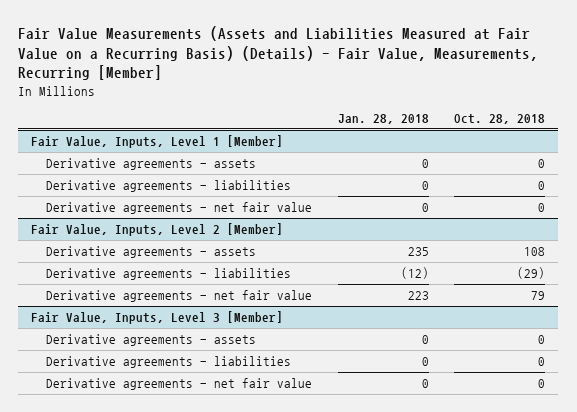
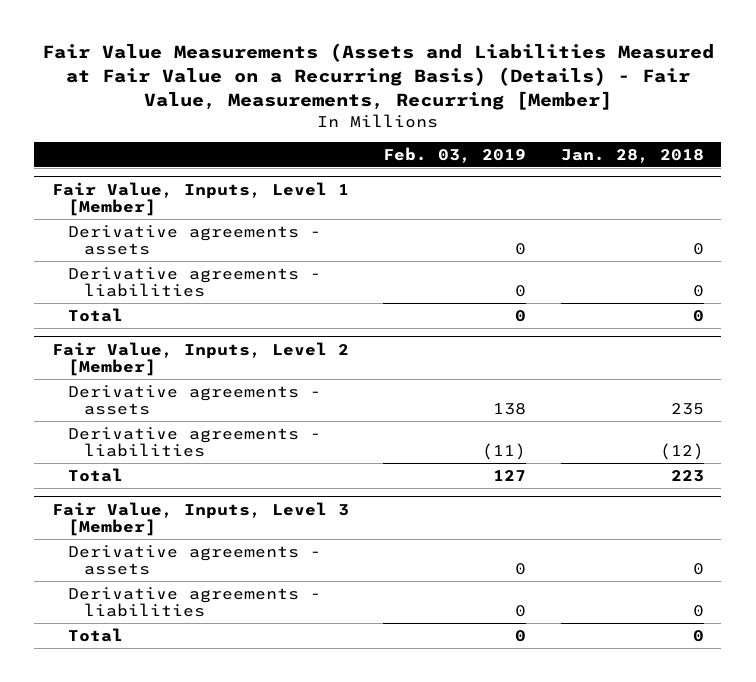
- | Jan. 28, 2018 | Oct. 28, 2018
+ | Feb. 03, 2019 | Jan. 28, 2018
@ Fair Value, Inputs, Level 1 [Member]
- Derivative agreements - net fair value | 0 | 0
+ Total | 0 | 0
@ Fair Value, Inputs, Level 2 [Member]
- Derivative agreements - net fair value | 223 | 79
+ Total | 127 | 223
@ Fair Value, Inputs, Level 3 [Member]
- Derivative agreements - net fair value | 0 | 0
+ Total | 0 | 0

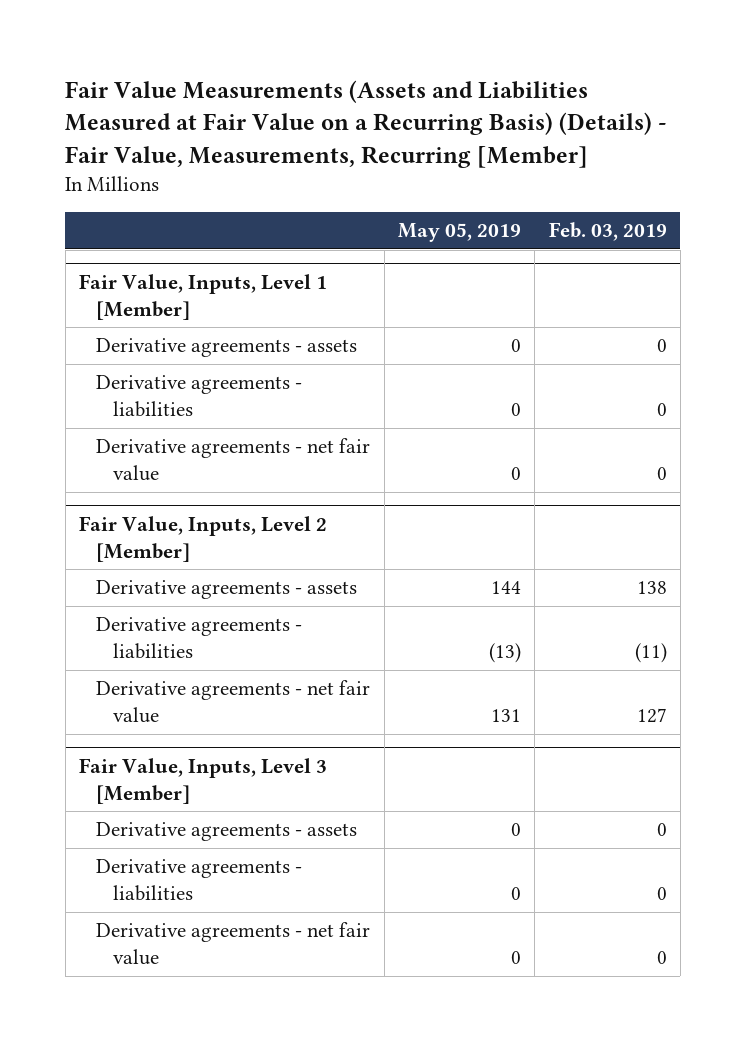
- | Feb. 03, 2019 | Jan. 28, 2018
+ | May 05, 2019 | Feb. 03, 2019
@ Fair Value, Inputs, Level 1 [Member]
- Total | 0 | 0
+ Derivative agreements - net fair value | 0 | 0
@ Fair Value, Inputs, Level 2 [Member]
- Total | 127 | 223
+ Derivative agreements - net fair value | 131 | 127
@ Fair Value, Inputs, Level 3 [Member]
- Total | 0 | 0
+ Derivative agreements - net fair value | 0 | 0

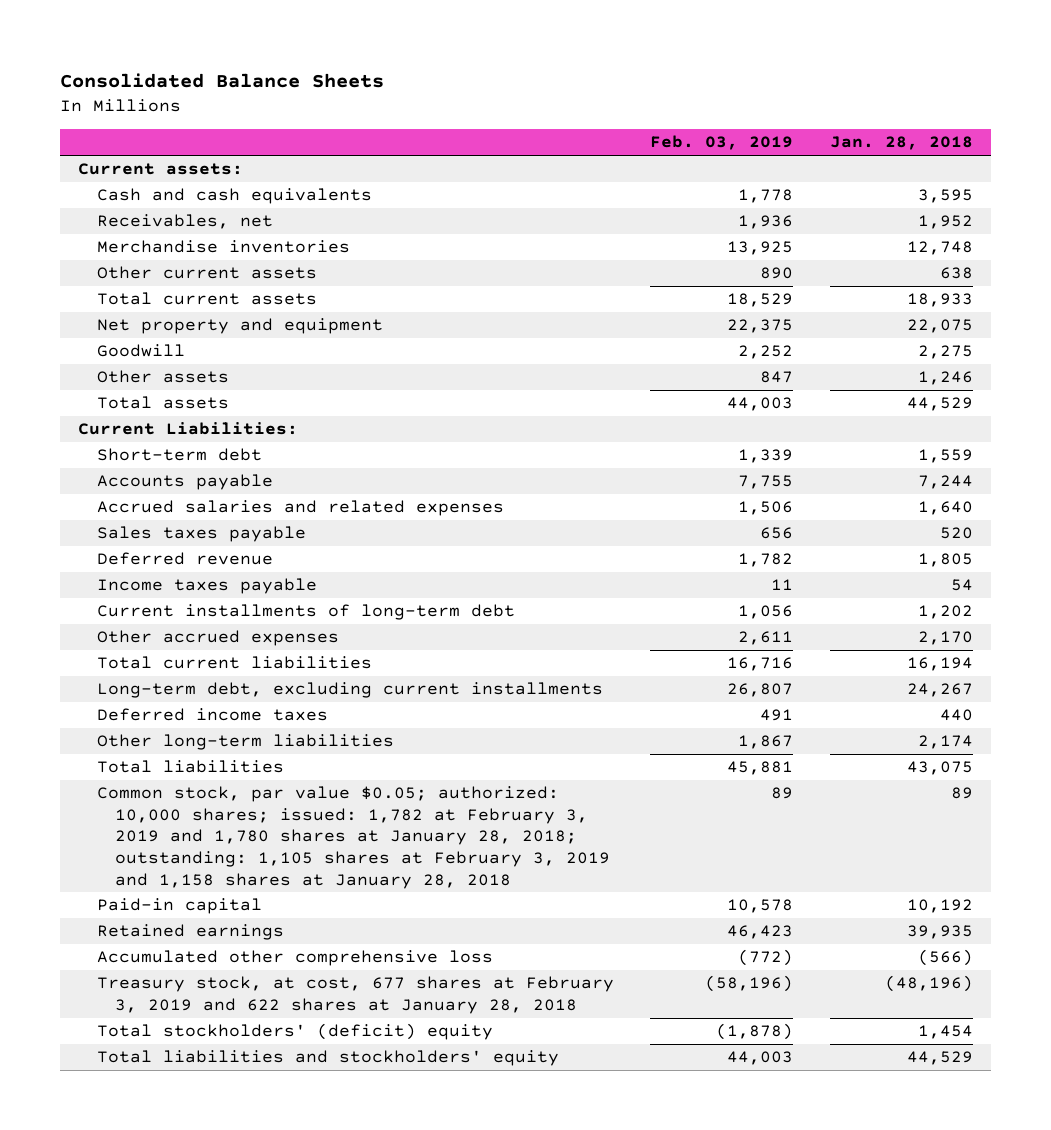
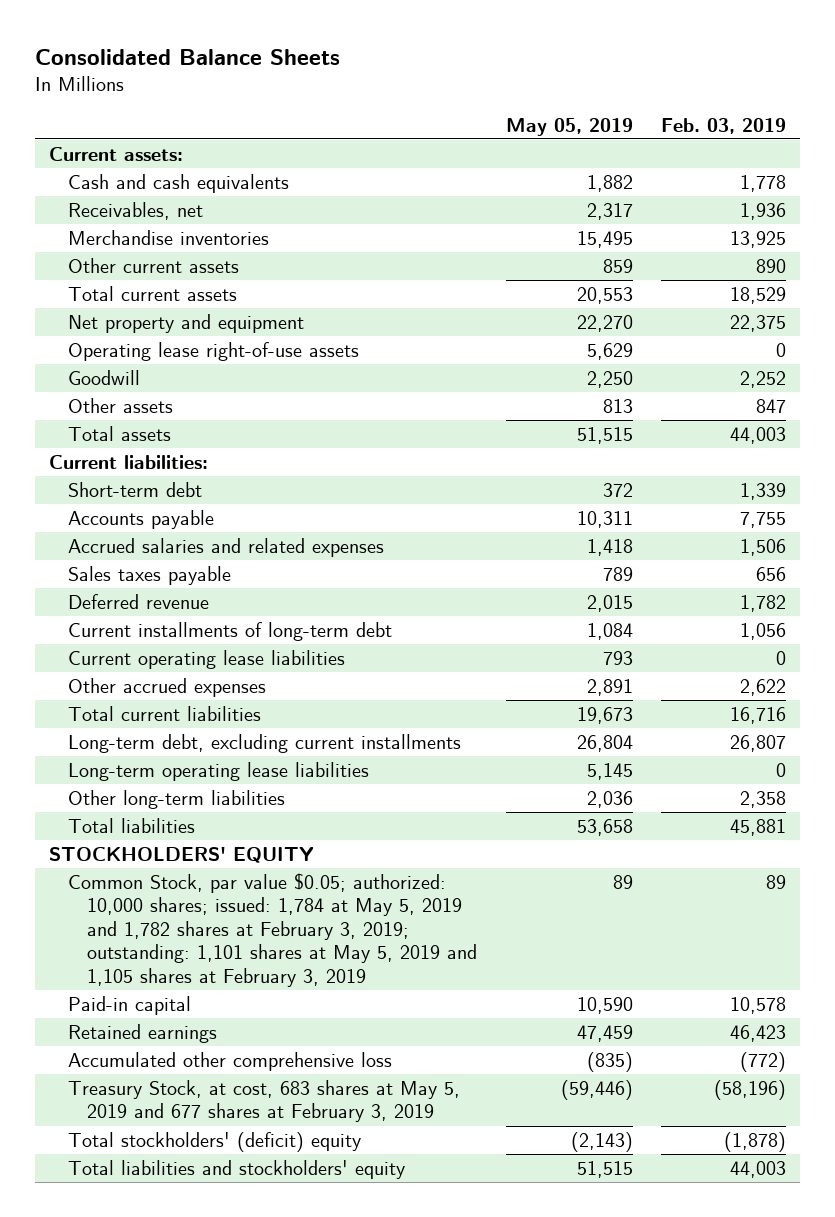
- | Feb. 03, 2019 | Jan. 28, 2018
+ | May 05, 2019 | Feb. 03, 2019
+ Operating lease right-of-use assets | 5,629 | 0
- Current Liabilities:
+ Current liabilities:
- Income taxes payable | 11 | 54
- Other accrued expenses | 2,611 | 2,170
+ Current operating lease liabilities | 793 | 0
+ Other accrued expenses | 2,891 | 2,622
- Deferred income taxes | 491 | 440
- Other long-term liabilities | 1,867 | 2,174
+ Long-term operating lease liabilities | 5,145 | 0
+ Other long-term liabilities | 2,036 | 2,358
- Common stock, par value $0.05; authorized: 10,000 shares; issued: 1,782 at February 3, 2019 and 1,780 shares at January 28, 2018; outstanding: 1,105 shares at February 3, 2019 and 1,158 shares at January 28, 2018 | 89 | 89
+ STOCKHOLDERS' EQUITY
+ Common Stock, par value $0.05; authorized: 10,000 shares; issued: 1,784 at May 5, 2019 and 1,782 shares at February 3, 2019; outstanding: 1,101 shares at May 5, 2019 and 1,105 shares at February 3, 2019 | 89 | 89
- Treasury stock, at cost, 677 shares at February 3, 2019 and 622 shares at January 28, 2018 | (58,196) | (48,196)
+ Treasury Stock, at cost, 683 shares at May 5, 2019 and 677 shares at February 3, 2019 | (59,446) | (58,196)

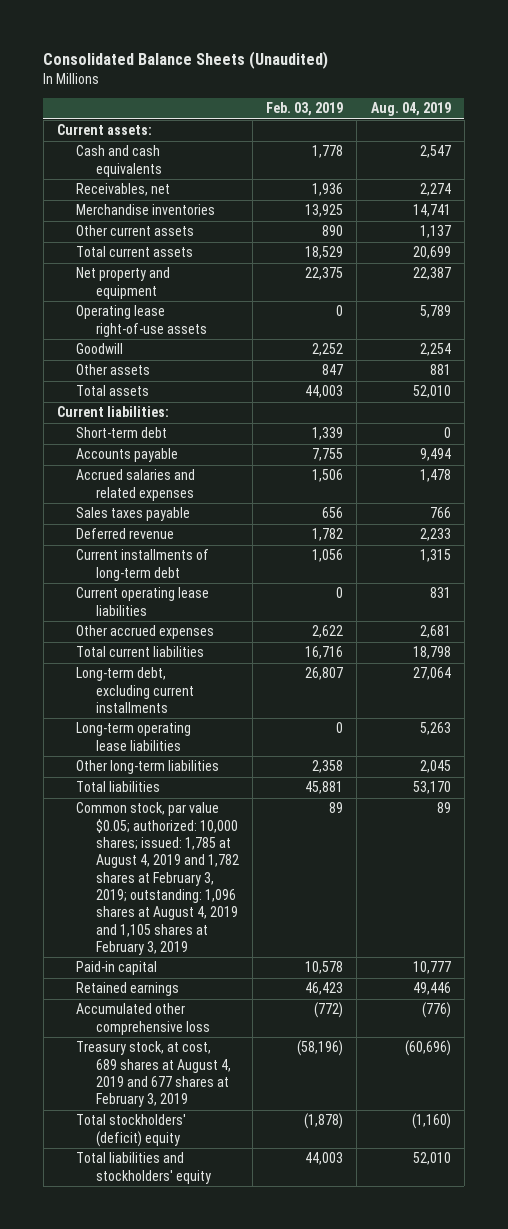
- Consolidated Balance Sheets
+ Consolidated Balance Sheets (Unaudited)
- | May 05, 2019 | Feb. 03, 2019
+ | Feb. 03, 2019 | Aug. 04, 2019
- STOCKHOLDERS' EQUITY
- Common Stock, par value $0.05; authorized: 10,000 shares; issued: 1,784 at May 5, 2019 and 1,782 shares at February 3, 2019; outstanding: 1,101 shares at May 5, 2019 and 1,105 shares at February 3, 2019 | 89 | 89
+ Common stock, par value $0.05; authorized: 10,000 shares; issued: 1,785 at August 4, 2019 and 1,782 shares at February 3, 2019; outstanding: 1,096 shares at August 4, 2019 and 1,105 shares at February 3, 2019 | 89 | 89
- Treasury Stock, at cost, 683 shares at May 5, 2019 and 677 shares at February 3, 2019 | (59,446) | (58,196)
+ Treasury stock, at cost, 689 shares at August 4, 2019 and 677 shares at February 3, 2019 | (58,196) | (60,696)

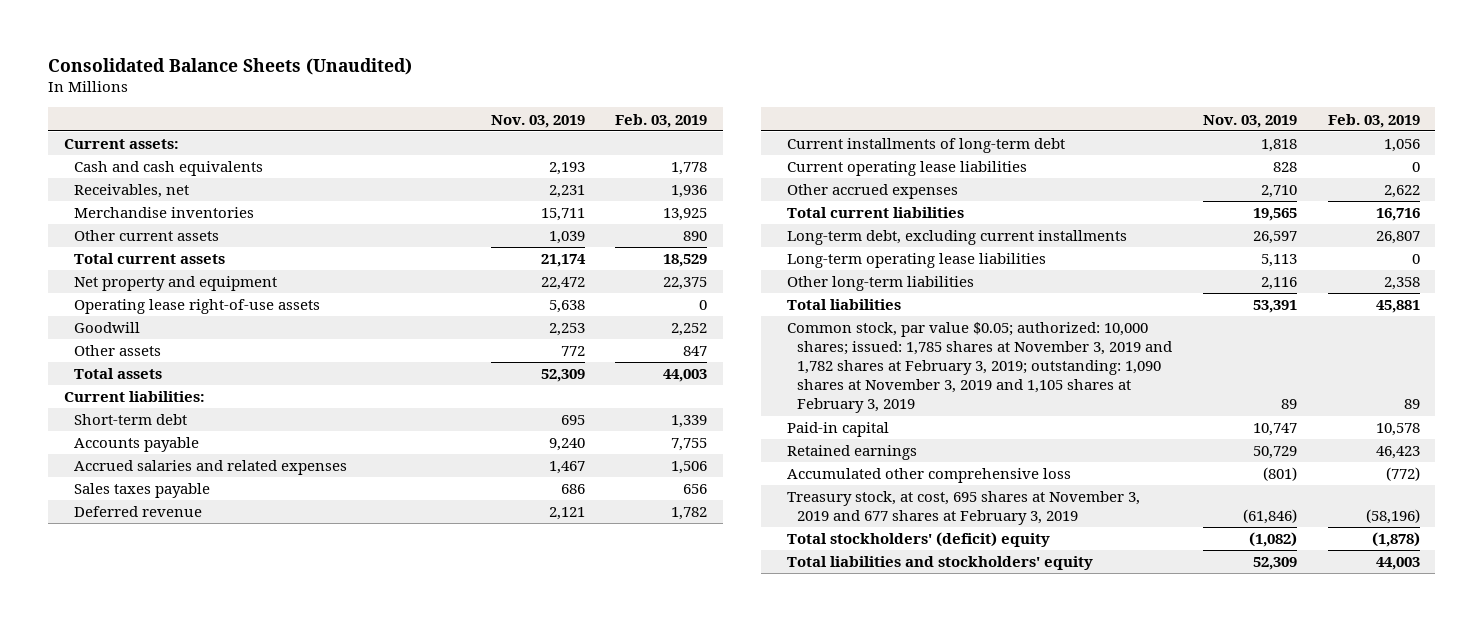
- | Feb. 03, 2019 | Aug. 04, 2019
+ | Nov. 03, 2019 | Feb. 03, 2019
- Common stock, par value $0.05; authorized: 10,000 shares; issued: 1,785 at August 4, 2019 and 1,782 shares at February 3, 2019; outstanding: 1,096 shares at August 4, 2019 and 1,105 shares at February 3, 2019 | 89 | 89
+ Common stock, par value $0.05; authorized: 10,000 shares; issued: 1,785 shares at November 3, 2019 and 1,782 shares at February 3, 2019; outstanding: 1,090 shares at November 3, 2019 and 1,105 shares at February 3, 2019 | 89 | 89
- Treasury stock, at cost, 689 shares at August 4, 2019 and 677 shares at February 3, 2019 | (58,196) | (60,696)
+ Treasury stock, at cost, 695 shares at November 3, 2019 and 677 shares at February 3, 2019 | (61,846) | (58,196)

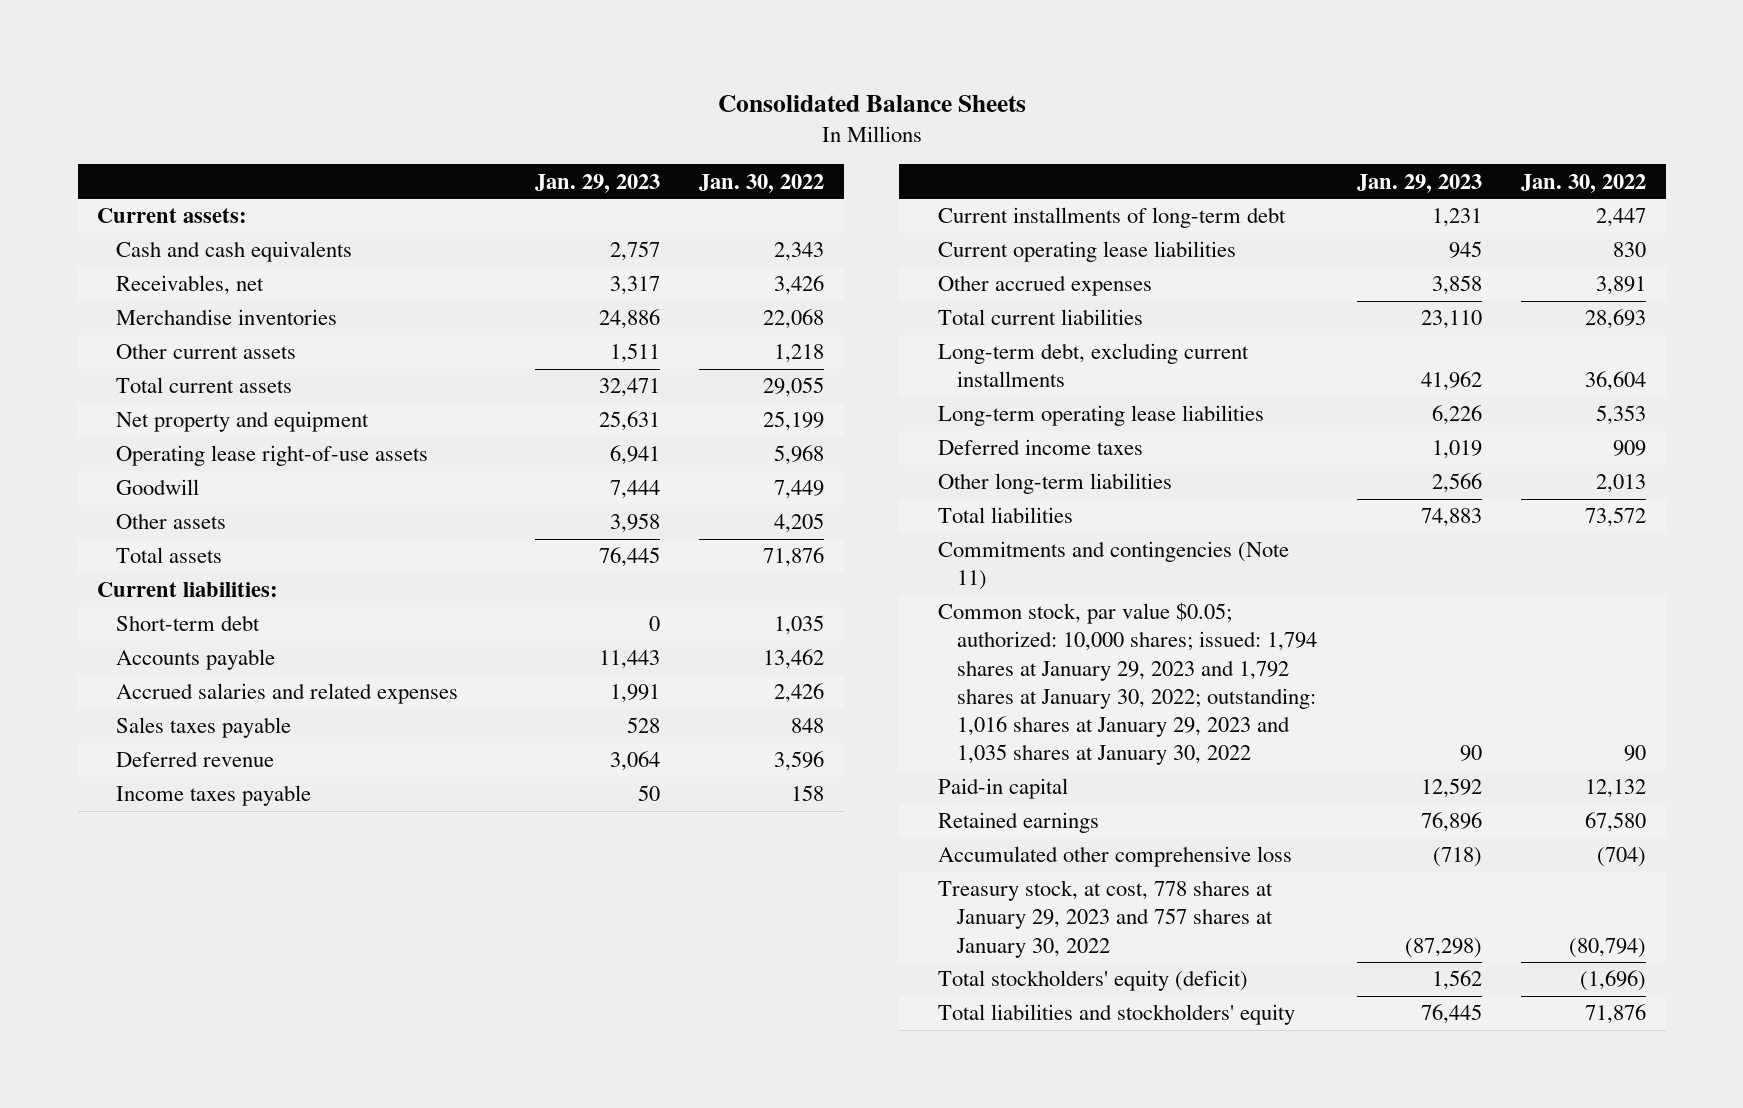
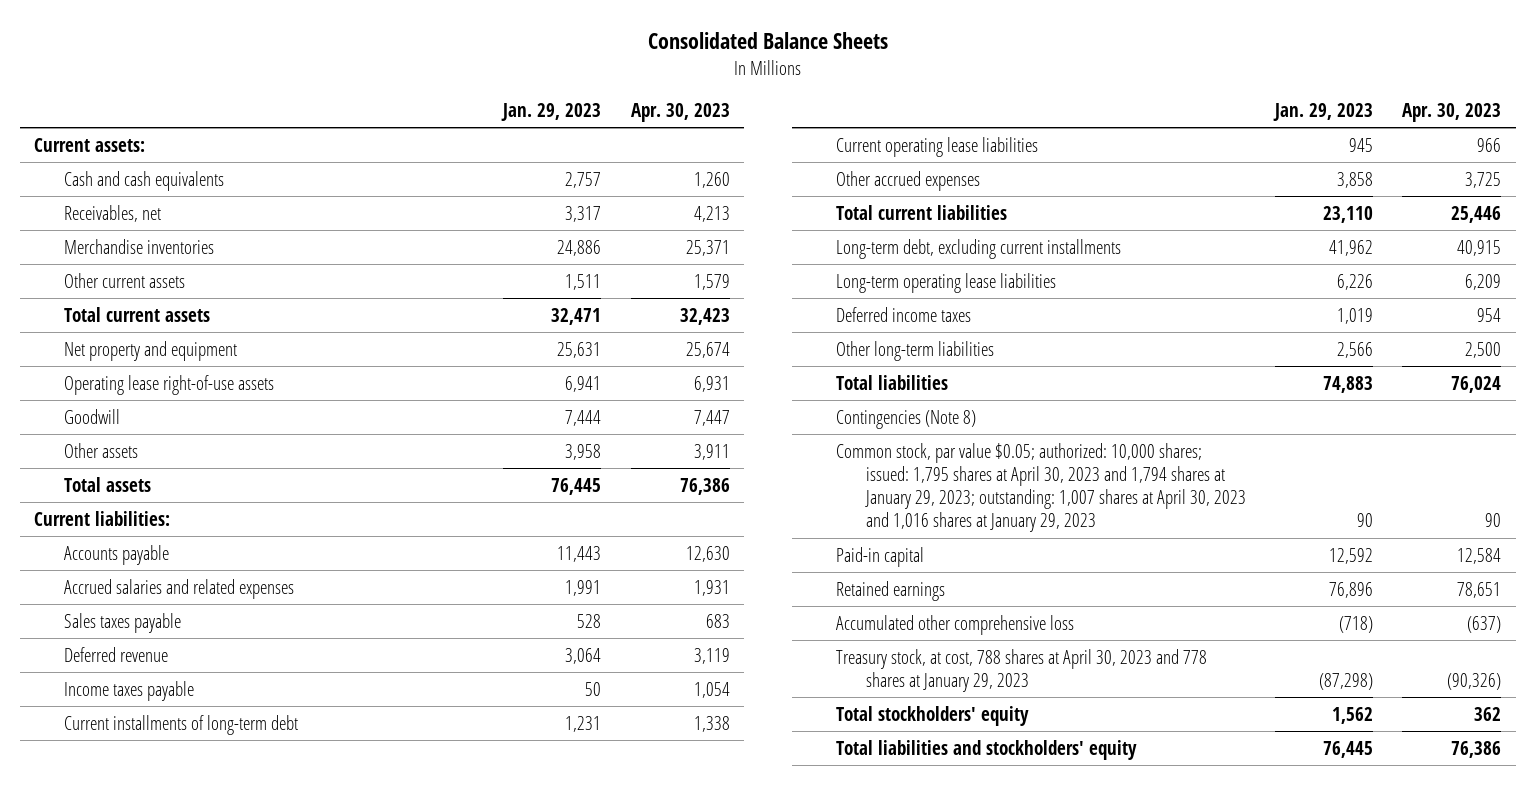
- | Jan. 29, 2023 | Jan. 30, 2022
+ | Jan. 29, 2023 | Apr. 30, 2023
- Short-term debt | 0 | 1,035
- Commitments and contingencies (Note 11)
- Common stock, par value $0.05; authorized: 10,000 shares; issued: 1,794 shares at January 29, 2023 and 1,792 shares at January 30, 2022; outstanding: 1,016 shares at January 29, 2023 and 1,035 shares at January 30, 2022 | 90 | 90
+ Contingencies (Note 8)
+ Common stock, par value $0.05; authorized: 10,000 shares; issued: 1,795 shares at April 30, 2023 and 1,794 shares at January 29, 2023; outstanding: 1,007 shares at April 30, 2023 and 1,016 shares at January 29, 2023 | 90 | 90
- Treasury stock, at cost, 778 shares at January 29, 2023 and 757 shares at January 30, 2022 | (87,298) | (80,794)
- Total stockholders' equity (deficit) | 1,562 | (1,696)
+ Treasury stock, at cost, 788 shares at April 30, 2023 and 778 shares at January 29, 2023 | (87,298) | (90,326)
+ Total stockholders' equity | 1,562 | 362

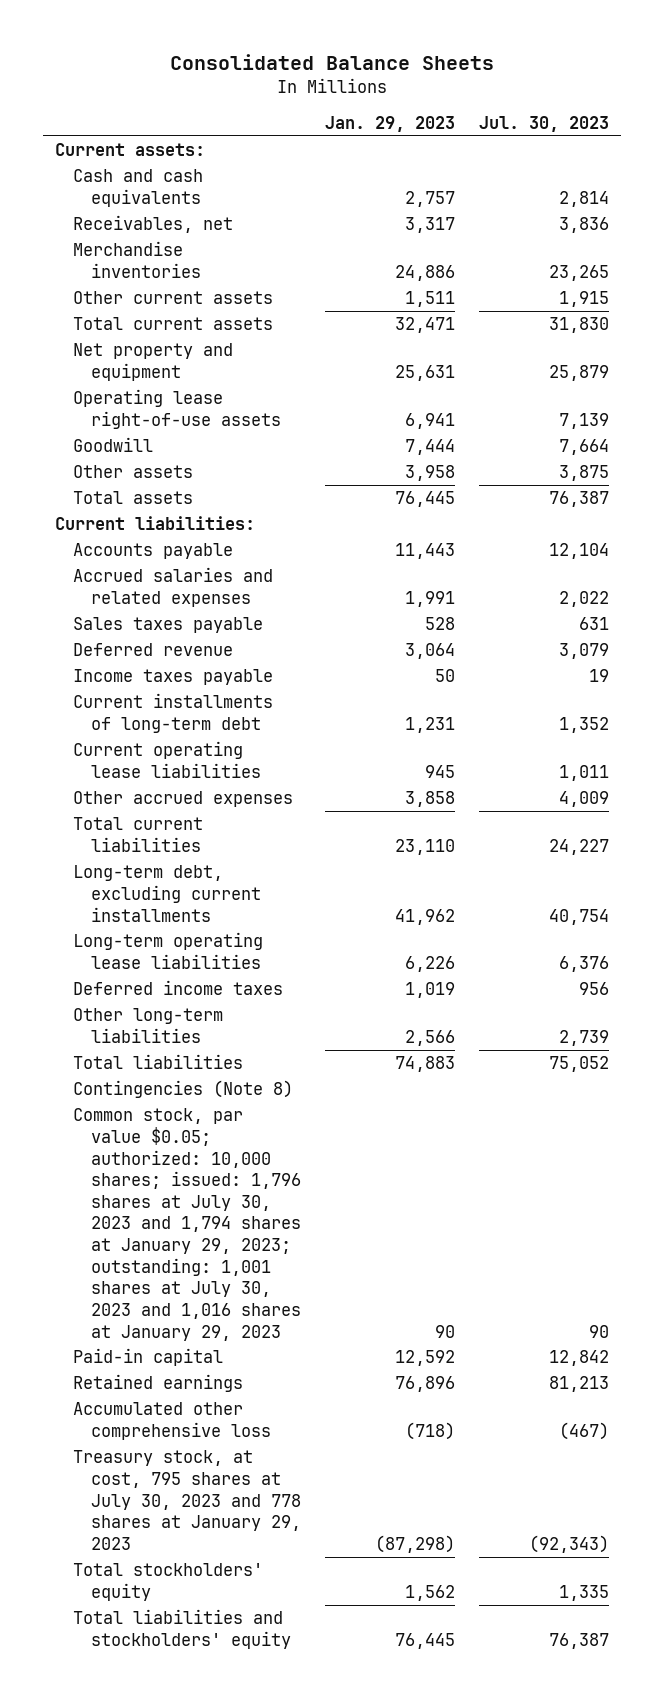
- | Jan. 29, 2023 | Apr. 30, 2023
+ | Jan. 29, 2023 | Jul. 30, 2023
- Common stock, par value $0.05; authorized: 10,000 shares; issued: 1,795 shares at April 30, 2023 and 1,794 shares at January 29, 2023; outstanding: 1,007 shares at April 30, 2023 and 1,016 shares at January 29, 2023 | 90 | 90
+ Common stock, par value $0.05; authorized: 10,000 shares; issued: 1,796 shares at July 30, 2023 and 1,794 shares at January 29, 2023; outstanding: 1,001 shares at July 30, 2023 and 1,016 shares at January 29, 2023 | 90 | 90
- Treasury stock, at cost, 788 shares at April 30, 2023 and 778 shares at January 29, 2023 | (87,298) | (90,326)
+ Treasury stock, at cost, 795 shares at July 30, 2023 and 778 shares at January 29, 2023 | (87,298) | (92,343)

